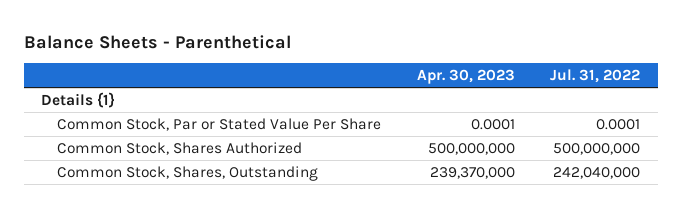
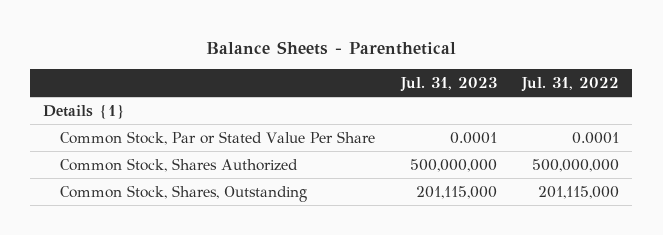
- | Apr. 30, 2023 | Jul. 31, 2022
+ | Jul. 31, 2023 | Jul. 31, 2022
- Common Stock, Shares, Outstanding | 239,370,000 | 242,040,000
+ Common Stock, Shares, Outstanding | 201,115,000 | 201,115,000

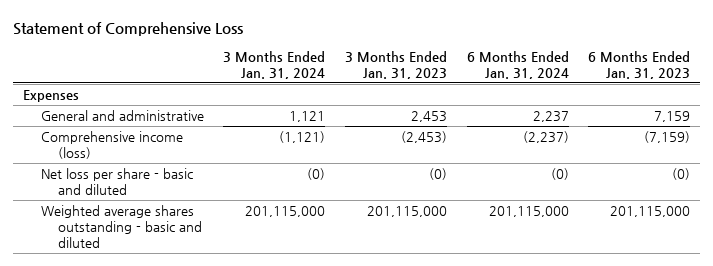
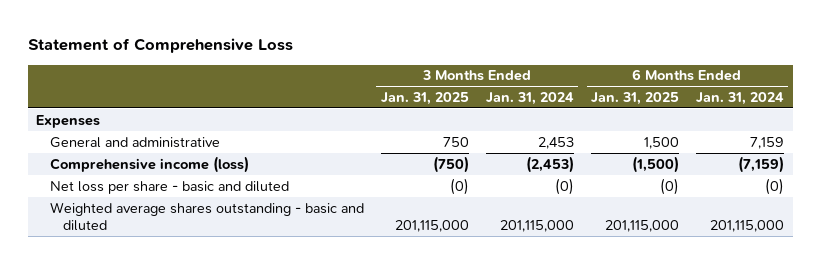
- | 3 Months Ended Jan. 31, 2024 | 3 Months Ended Jan. 31, 2023 | 6 Months Ended Jan. 31, 2024 | 6 Months Ended Jan. 31, 2023
+ | 3 Months Ended Jan. 31, 2025 | 3 Months Ended Jan. 31, 2024 | 6 Months Ended Jan. 31, 2025 | 6 Months Ended Jan. 31, 2024
- General and administrative | 1,121 | 2,453 | 2,237 | 7,159
- Comprehensive income (loss) | (1,121) | (2,453) | (2,237) | (7,159)
+ General and administrative | 750 | 2,453 | 1,500 | 7,159
+ Comprehensive income (loss) | (750) | (2,453) | (1,500) | (7,159)

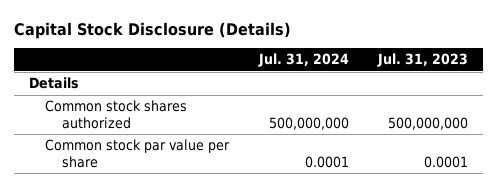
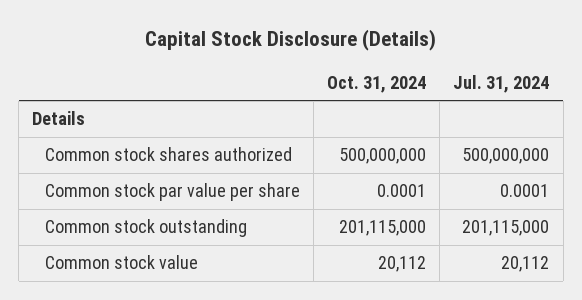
- | Jul. 31, 2024 | Jul. 31, 2023
+ | Oct. 31, 2024 | Jul. 31, 2024
+ Common stock outstanding | 201,115,000 | 201,115,000
+ Common stock value | 20,112 | 20,112

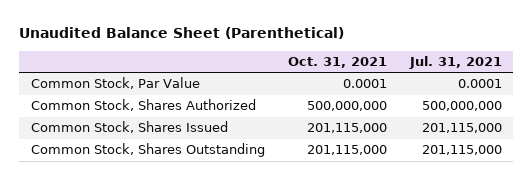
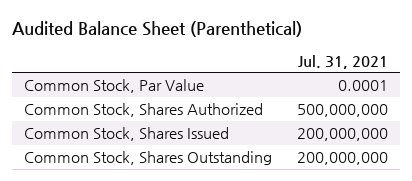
- Unaudited Balance Sheet (Parenthetical)
+ Audited Balance Sheet (Parenthetical)
- | Oct. 31, 2021 | Jul. 31, 2021
+ | Jul. 31, 2021
- Common Stock, Shares Issued | 201,115,000 | 201,115,000
- Common Stock, Shares Outstanding | 201,115,000 | 201,115,000
+ Common Stock, Shares Issued | 200,000,000
+ Common Stock, Shares Outstanding | 200,000,000

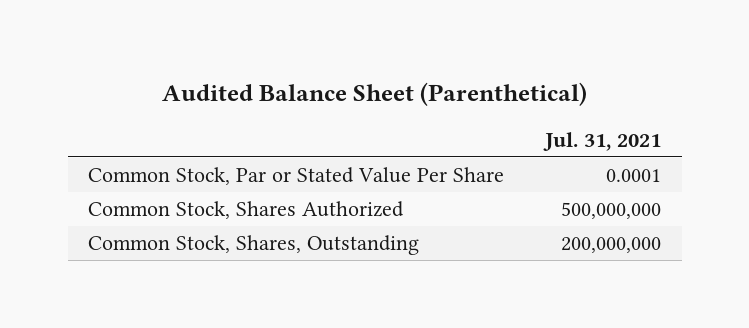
- Common Stock, Par Value | 0.0001
+ Common Stock, Par or Stated Value Per Share | 0.0001
- Common Stock, Shares Issued | 200,000,000
- Common Stock, Shares Outstanding | 200,000,000
+ Common Stock, Shares, Outstanding | 200,000,000

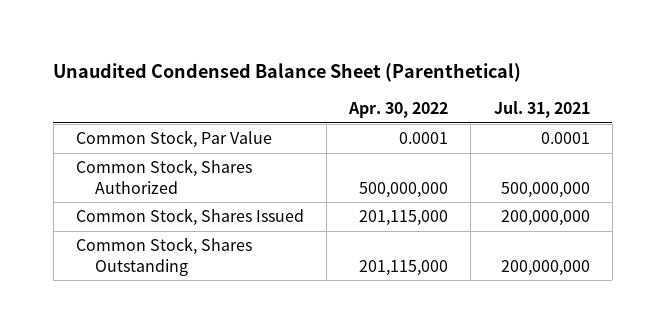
- Audited Balance Sheet (Parenthetical)
+ Unaudited Condensed Balance Sheet (Parenthetical)
- | Jul. 31, 2021
+ | Apr. 30, 2022 | Jul. 31, 2021
- Common Stock, Par or Stated Value Per Share | 0.0001
+ Common Stock, Par Value | 0.0001 | 0.0001
- Common Stock, Shares, Outstanding | 200,000,000
+ Common Stock, Shares Issued | 201,115,000 | 200,000,000
+ Common Stock, Shares Outstanding | 201,115,000 | 200,000,000

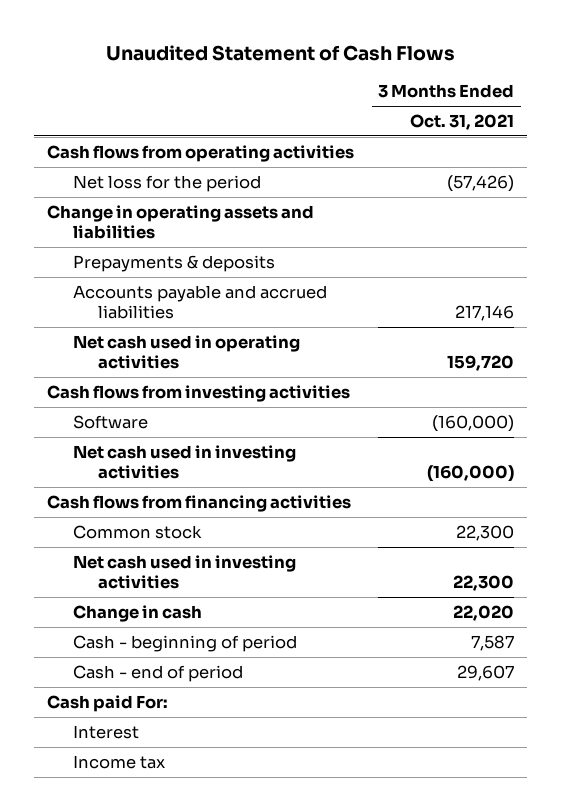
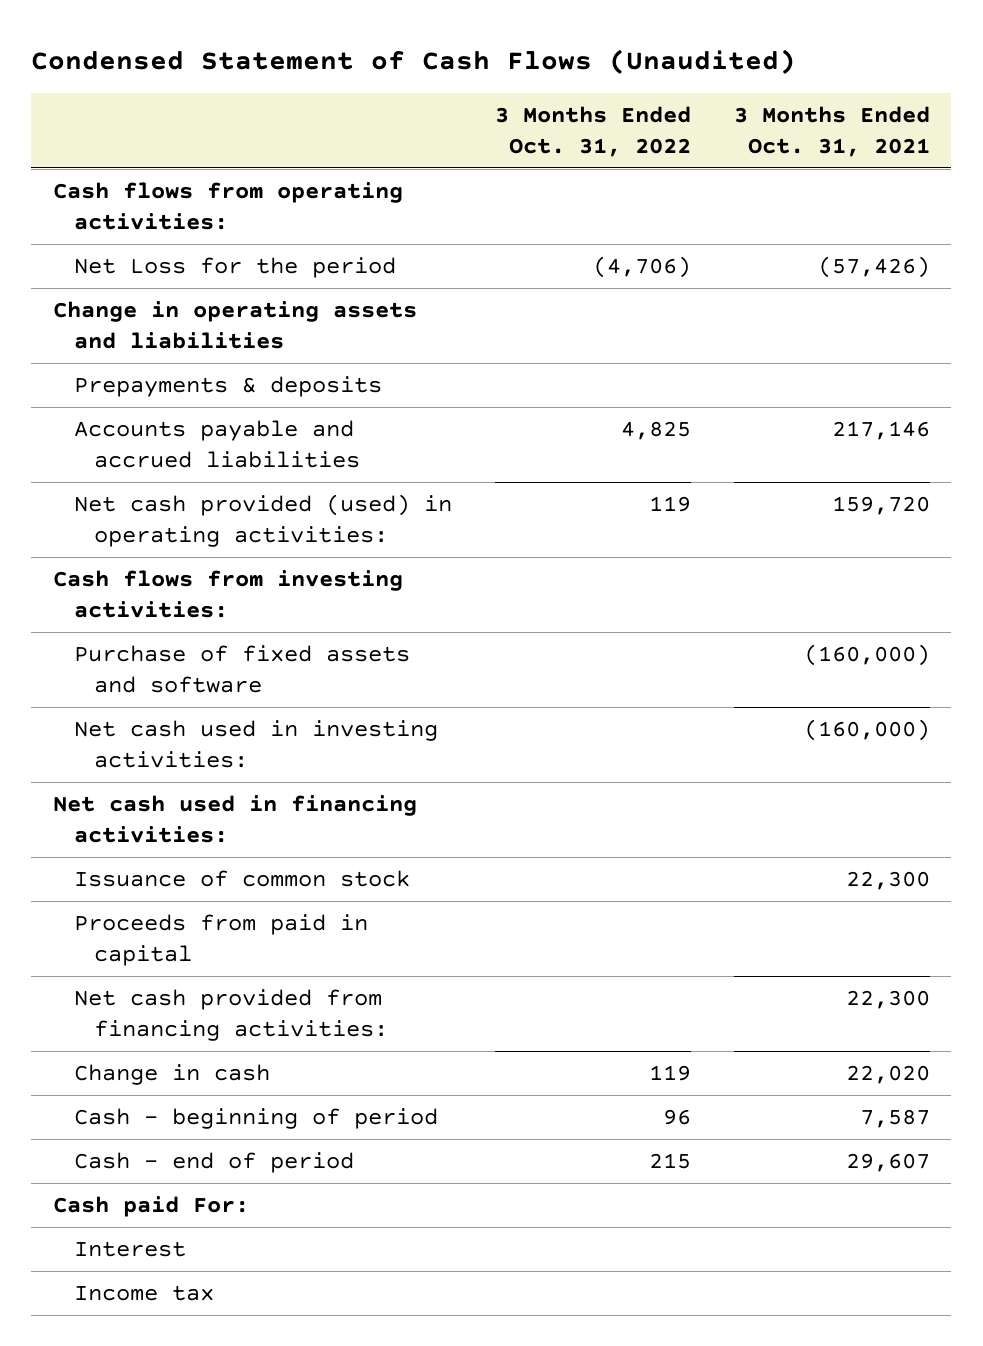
- Unaudited Statement of Cash Flows
+ Condensed Statement of Cash Flows (Unaudited)
- | 3 Months Ended Oct. 31, 2021
+ | 3 Months Ended Oct. 31, 2022 | 3 Months Ended Oct. 31, 2021
- Cash flows from operating activities
- Net loss for the period | (57,426)
+ Cash flows from operating activities:
+ Net Loss for the period | (4,706) | (57,426)
- Net cash used in operating activities | 159,720
- Cash flows from investing activities
- Software | (160,000)
- Net cash used in investing activities | (160,000)
- Cash flows from financing activities
- Common stock | 22,300
- Net cash used in investing activities | 22,300
+ Net cash provided (used) in operating activities: | 119 | 159,720
+ Cash flows from investing activities:
+ Purchase of fixed assets and software | | (160,000)
+ Net cash used in investing activities: | | (160,000)
+ Net cash used in financing activities:
+ Issuance of common stock | | 22,300
+ Proceeds from paid in capital
+ Net cash provided from financing activities: | | 22,300

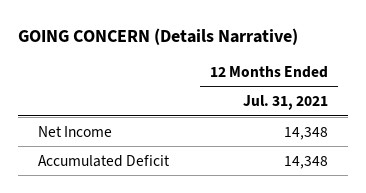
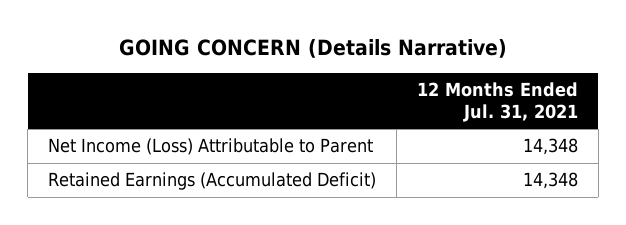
- Net Income | 14,348
- Accumulated Deficit | 14,348
+ Net Income (Loss) Attributable to Parent | 14,348
+ Retained Earnings (Accumulated Deficit) | 14,348

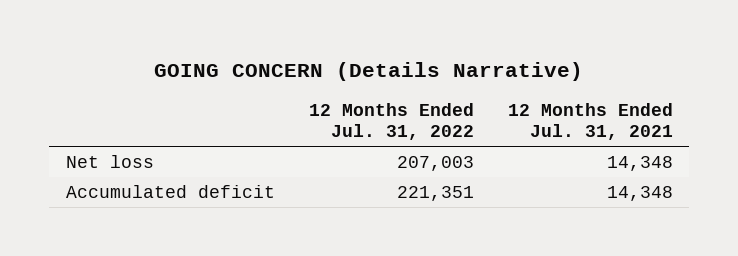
- | 12 Months Ended Jul. 31, 2021
+ | 12 Months Ended Jul. 31, 2022 | 12 Months Ended Jul. 31, 2021
- Net Income (Loss) Attributable to Parent | 14,348
- Retained Earnings (Accumulated Deficit) | 14,348
+ Net loss | 207,003 | 14,348
+ Accumulated deficit | 221,351 | 14,348

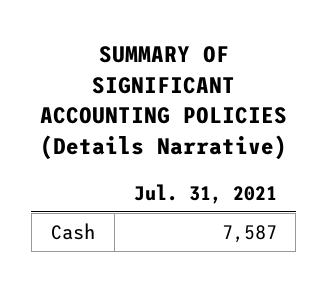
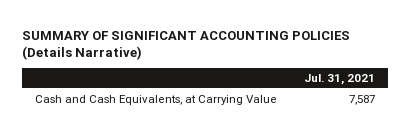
- Cash | 7,587
+ Cash and Cash Equivalents, at Carrying Value | 7,587

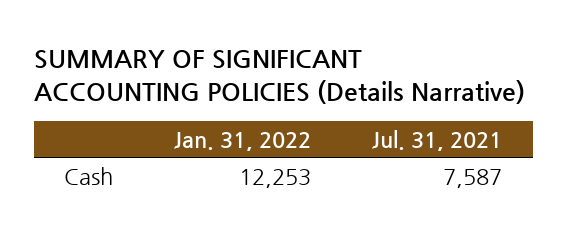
- | Jul. 31, 2021
+ | Jan. 31, 2022 | Jul. 31, 2021
- Cash and Cash Equivalents, at Carrying Value | 7,587
+ Cash | 12,253 | 7,587

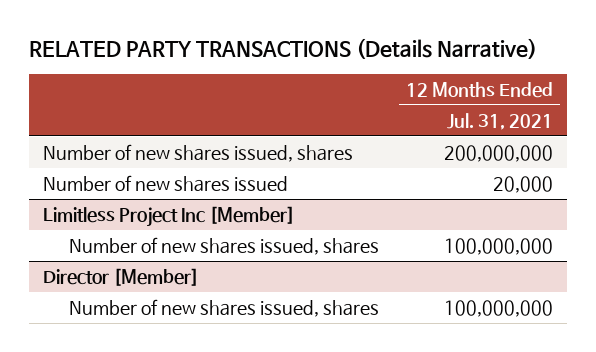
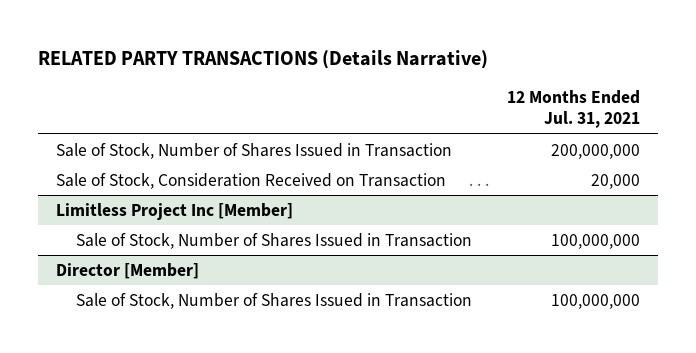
- Number of new shares issued, shares | 200,000,000
- Number of new shares issued | 20,000
+ Sale of Stock, Number of Shares Issued in Transaction | 200,000,000
+ Sale of Stock, Consideration Received on Transaction | 20,000
@ Limitless Project Inc [Member]
- Number of new shares issued, shares | 100,000,000
+ Sale of Stock, Number of Shares Issued in Transaction | 100,000,000
@ Director [Member]
- Number of new shares issued, shares | 100,000,000
+ Sale of Stock, Number of Shares Issued in Transaction | 100,000,000

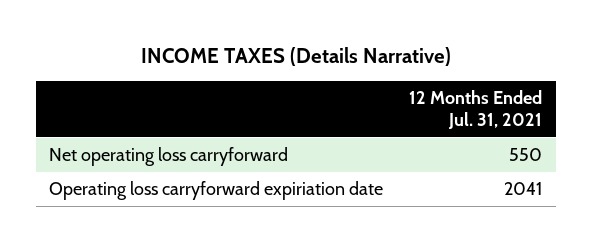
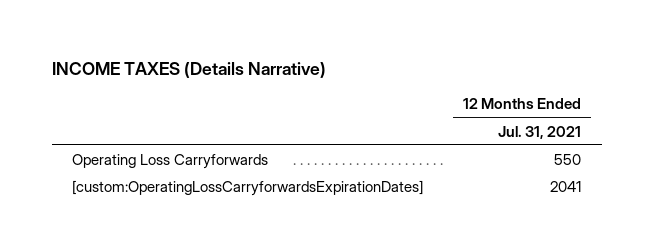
- Net operating loss carryforward | 550
- Operating loss carryforward expiriation date | 2041
+ Operating Loss Carryforwards | 550
+ [custom:OperatingLossCarryforwardsExpirationDates] | 2041

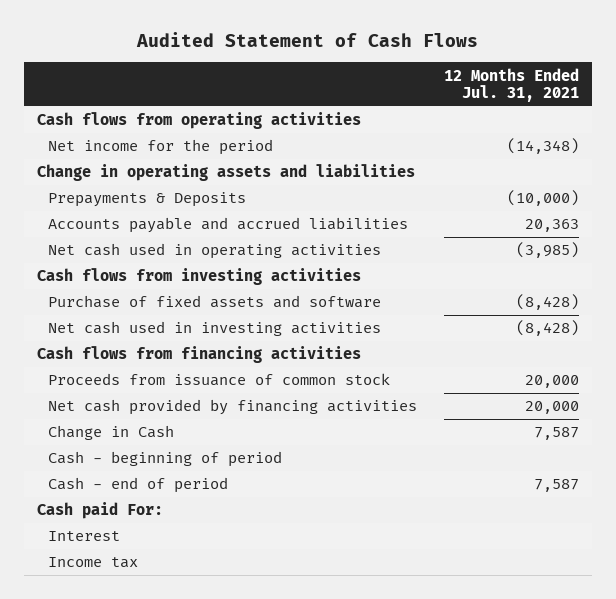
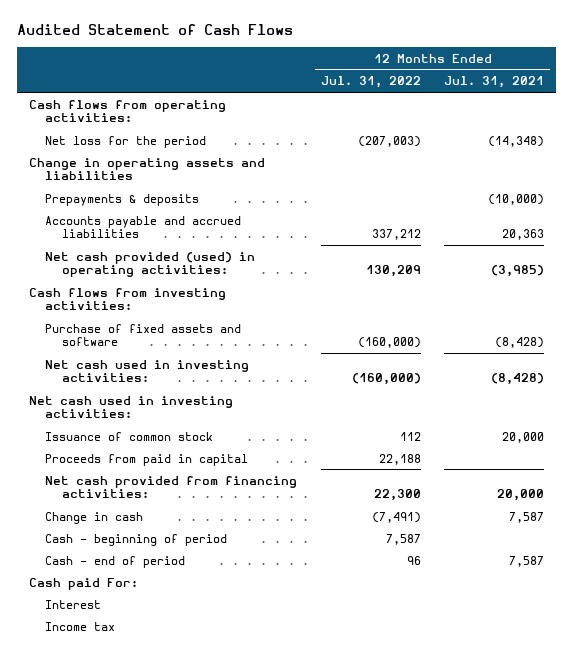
- | 12 Months Ended Jul. 31, 2021
+ | 12 Months Ended Jul. 31, 2022 | 12 Months Ended Jul. 31, 2021
- Cash flows from operating activities
- Net income for the period | (14,348)
+ Cash flows from operating activities:
+ Net loss for the period | (207,003) | (14,348)
- Prepayments & Deposits | (10,000)
+ Prepayments & deposits | | (10,000)
- Net cash used in operating activities | (3,985)
- Cash flows from investing activities
+ Net cash provided (used) in operating activities: | 130,209 | (3,985)
+ Cash flows from investing activities:
- Net cash used in investing activities | (8,428)
- Cash flows from financing activities
- Proceeds from issuance of common stock | 20,000
- Net cash provided by financing activities | 20,000
- Change in Cash | 7,587
+ Net cash used in investing activities: | (160,000) | (8,428)
+ Net cash used in investing activities:
+ Issuance of common stock | 112 | 20,000
+ Proceeds from paid in capital | 22,188 |
+ Net cash provided from financing activities: | 22,300 | 20,000
+ Change in cash | (7,491) | 7,587

